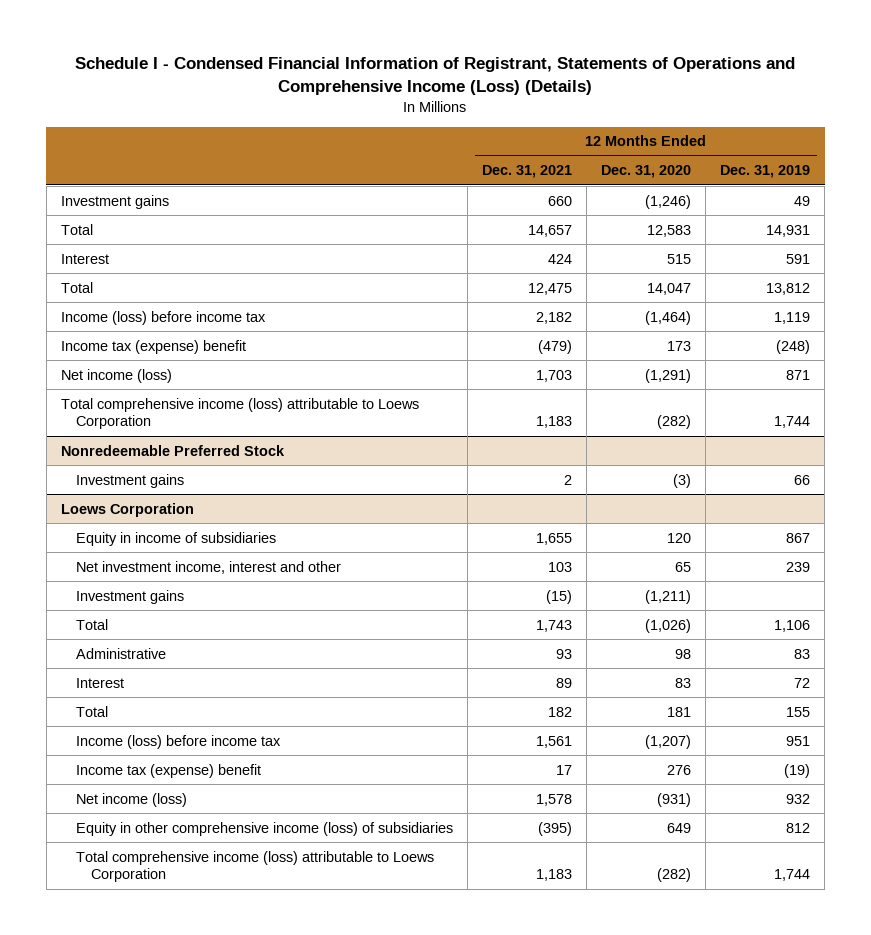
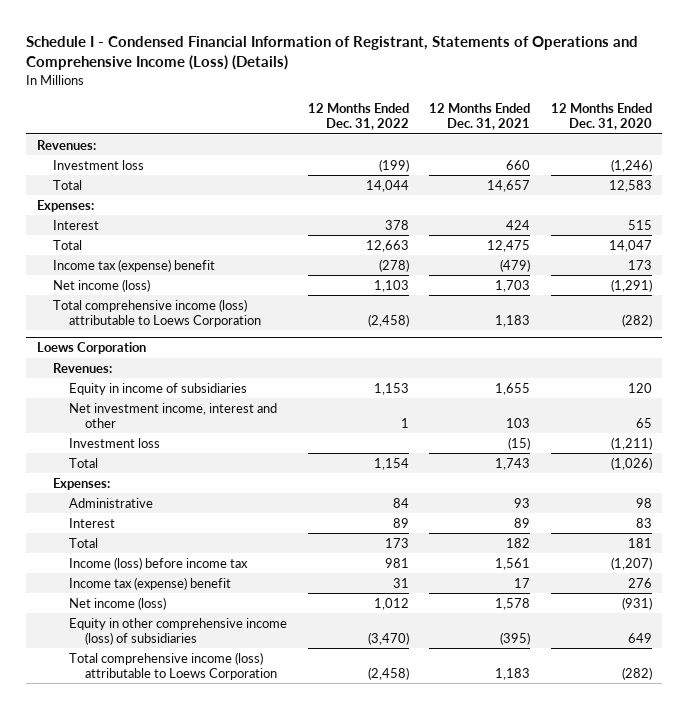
- | 12 Months Ended Dec. 31, 2021 | 12 Months Ended Dec. 31, 2020 | 12 Months Ended Dec. 31, 2019
+ | 12 Months Ended Dec. 31, 2022 | 12 Months Ended Dec. 31, 2021 | 12 Months Ended Dec. 31, 2020
- Investment gains | 660 | (1,246) | 49
+ Revenues:
+ Investment loss | (199) | 660 | (1,246)
+ Expenses:
- Income (loss) before income tax | 2,182 | (1,464) | 1,119
- Nonredeemable Preferred Stock
- Investment gains | 2 | (3) | 66
@ Loews Corporation
+ Revenues:
- Investment gains | (15) | (1,211) |
+ Investment loss | | (15) | (1,211)
+ Expenses:

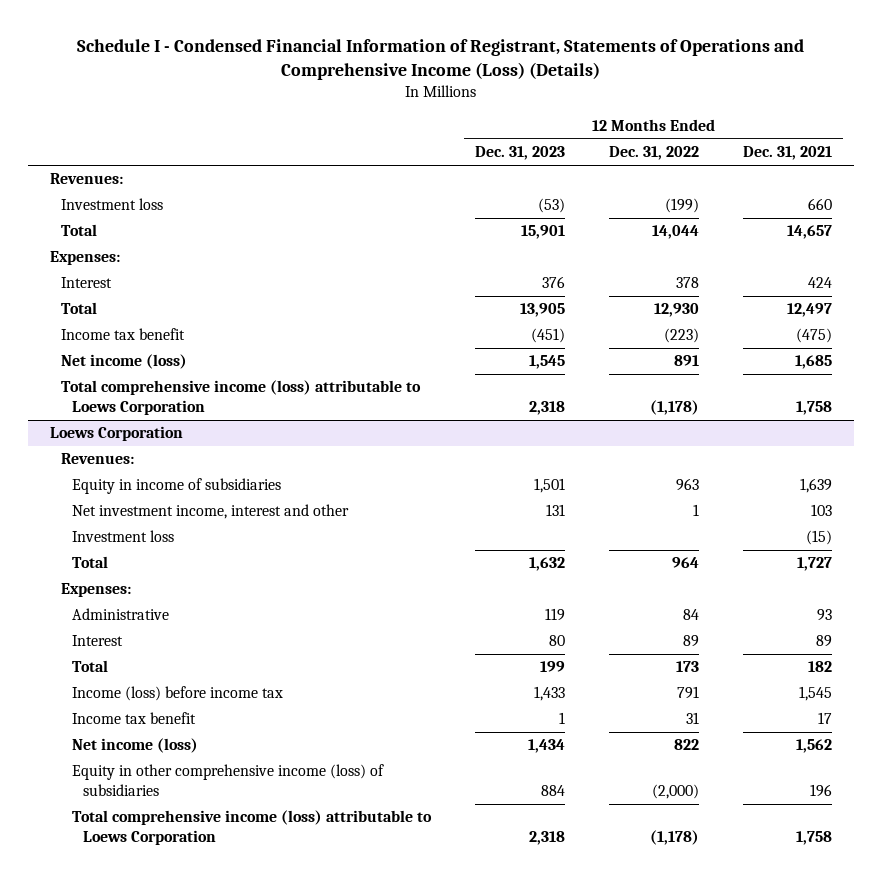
- | 12 Months Ended Dec. 31, 2022 | 12 Months Ended Dec. 31, 2021 | 12 Months Ended Dec. 31, 2020
+ | 12 Months Ended Dec. 31, 2023 | 12 Months Ended Dec. 31, 2022 | 12 Months Ended Dec. 31, 2021
- Total | 12,663 | 12,475 | 14,047
- Income tax (expense) benefit | (278) | (479) | 173
- Net income (loss) | 1,103 | 1,703 | (1,291)
- Total comprehensive income (loss) attributable to Loews Corporation | (2,458) | 1,183 | (282)
+ Total | 13,905 | 12,930 | 12,497
+ Income tax benefit | (451) | (223) | (475)
+ Net income (loss) | 1,545 | 891 | 1,685
+ Total comprehensive income (loss) attributable to Loews Corporation | 2,318 | (1,178) | 1,758
@ Loews Corporation
- Equity in income of subsidiaries | 1,153 | 1,655 | 120
+ Equity in income of subsidiaries | 1,501 | 963 | 1,639
- Total | 1,154 | 1,743 | (1,026)
+ Total | 1,632 | 964 | 1,727
- Income (loss) before income tax | 981 | 1,561 | (1,207)
- Income tax (expense) benefit | 31 | 17 | 276
- Net income (loss) | 1,012 | 1,578 | (931)
- Equity in other comprehensive income (loss) of subsidiaries | (3,470) | (395) | 649
- Total comprehensive income (loss) attributable to Loews Corporation | (2,458) | 1,183 | (282)
+ Income (loss) before income tax | 1,433 | 791 | 1,545
+ Income tax benefit | 1 | 31 | 17
+ Net income (loss) | 1,434 | 822 | 1,562
+ Equity in other comprehensive income (loss) of subsidiaries | 884 | (2,000) | 196
+ Total comprehensive income (loss) attributable to Loews Corporation | 2,318 | (1,178) | 1,758

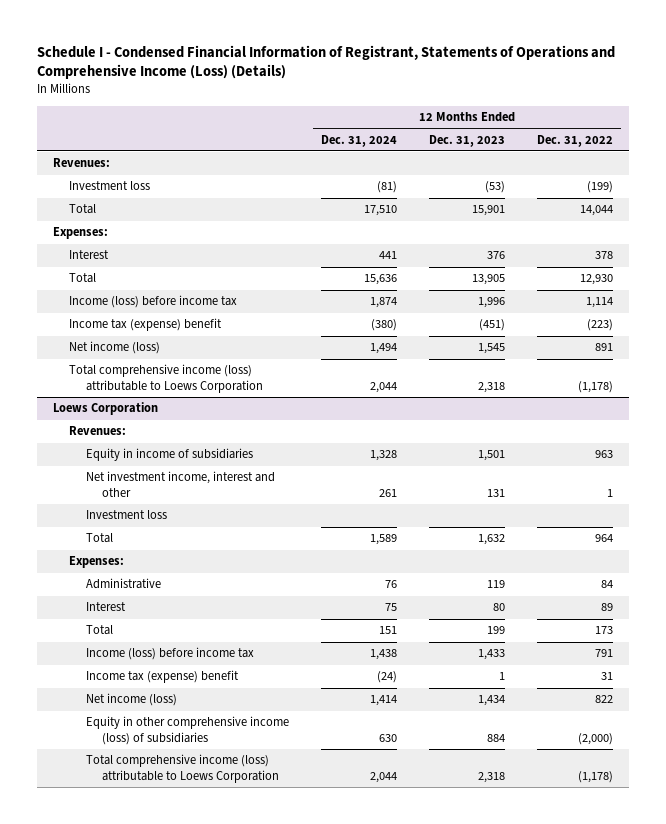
- | 12 Months Ended Dec. 31, 2023 | 12 Months Ended Dec. 31, 2022 | 12 Months Ended Dec. 31, 2021
+ | 12 Months Ended Dec. 31, 2024 | 12 Months Ended Dec. 31, 2023 | 12 Months Ended Dec. 31, 2022
- Income tax benefit | (451) | (223) | (475)
+ Income (loss) before income tax | 1,874 | 1,996 | 1,114
+ Income tax (expense) benefit | (380) | (451) | (223)
@ Loews Corporation
- Income tax benefit | 1 | 31 | 17
+ Income tax (expense) benefit | (24) | 1 | 31

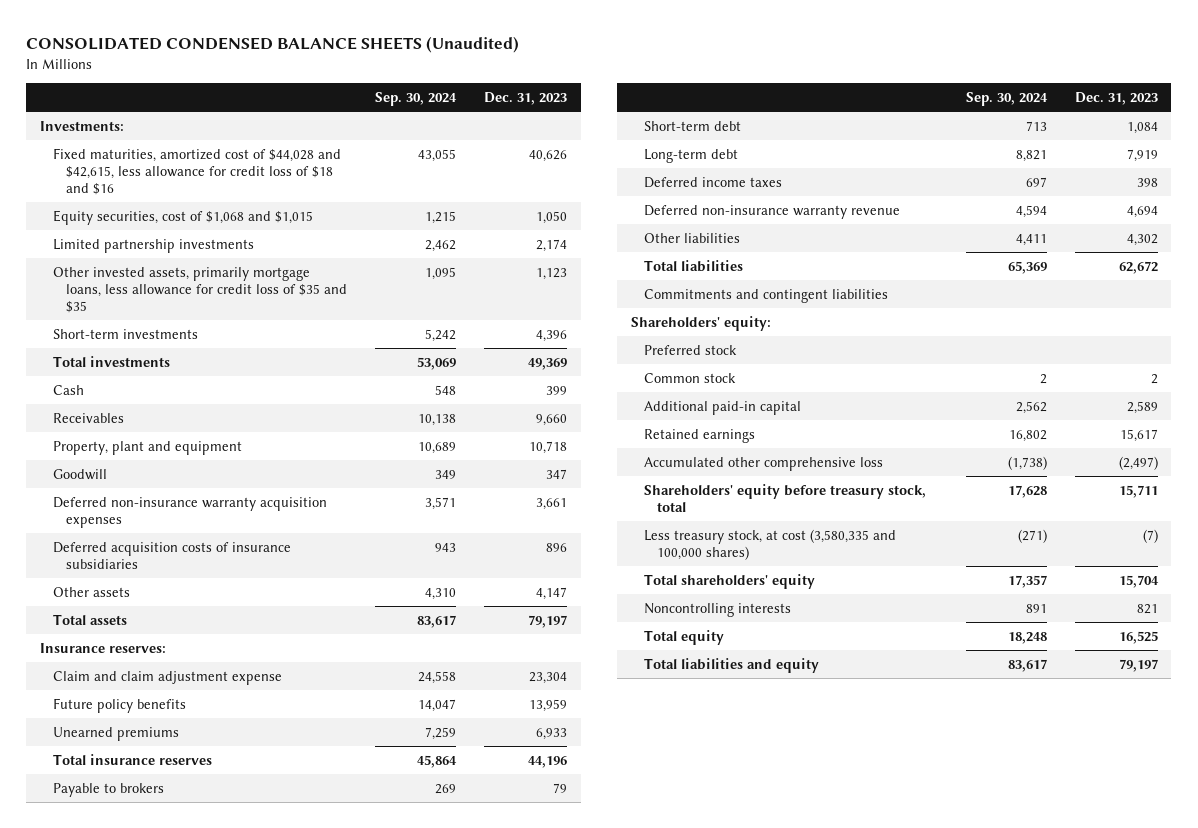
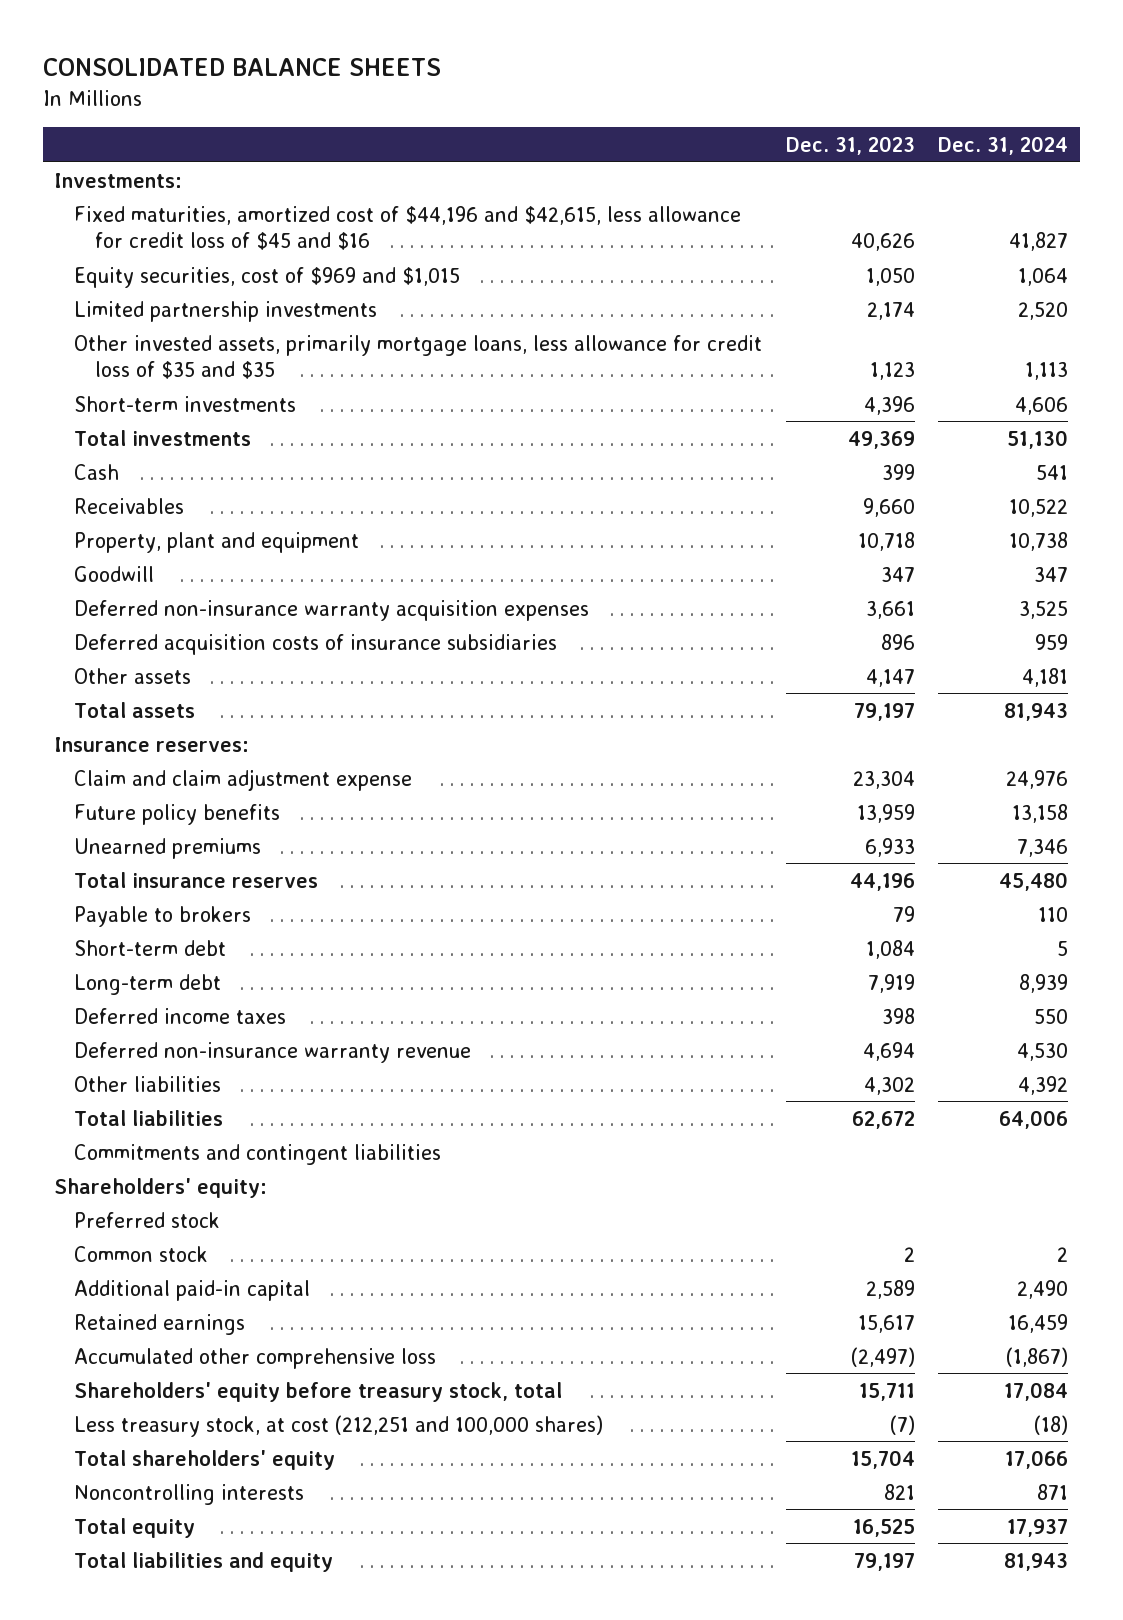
- CONSOLIDATED CONDENSED BALANCE SHEETS (Unaudited)
+ CONSOLIDATED BALANCE SHEETS
- | Sep. 30, 2024 | Dec. 31, 2023
+ | Dec. 31, 2023 | Dec. 31, 2024
- Fixed maturities, amortized cost of $44,028 and $42,615, less allowance for credit loss of $18 and $16 | 43,055 | 40,626
- Equity securities, cost of $1,068 and $1,015 | 1,215 | 1,050
+ Fixed maturities, amortized cost of $44,196 and $42,615, less allowance for credit loss of $45 and $16 | 40,626 | 41,827
+ Equity securities, cost of $969 and $1,015 | 1,050 | 1,064
- Less treasury stock, at cost (3,580,335 and 100,000 shares) | (271) | (7)
+ Less treasury stock, at cost (212,251 and 100,000 shares) | (7) | (18)

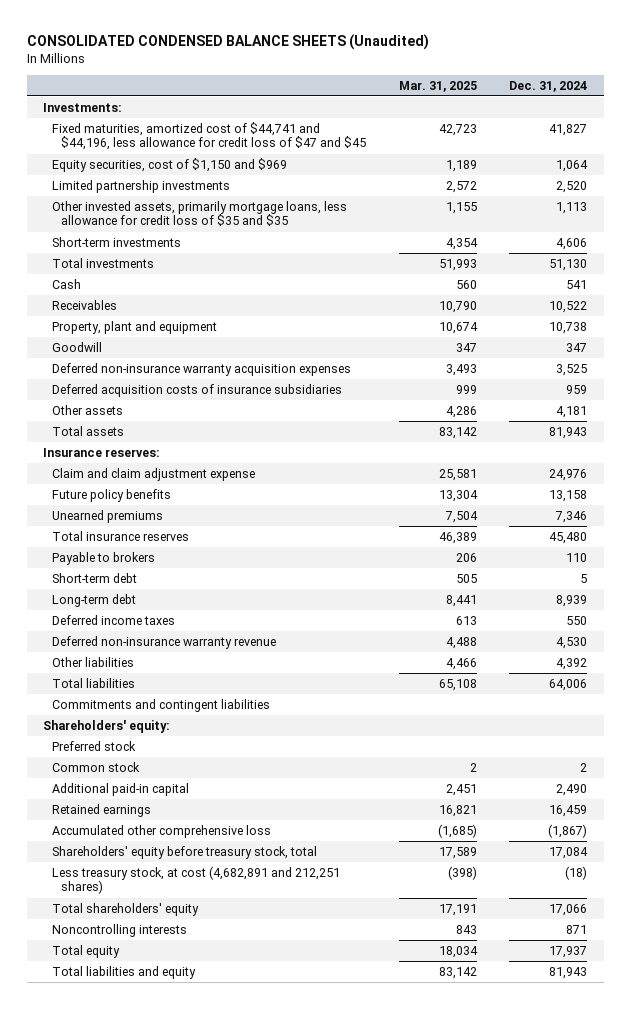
- CONSOLIDATED BALANCE SHEETS
+ CONSOLIDATED CONDENSED BALANCE SHEETS (Unaudited)
- | Dec. 31, 2023 | Dec. 31, 2024
+ | Mar. 31, 2025 | Dec. 31, 2024
- Fixed maturities, amortized cost of $44,196 and $42,615, less allowance for credit loss of $45 and $16 | 40,626 | 41,827
- Equity securities, cost of $969 and $1,015 | 1,050 | 1,064
+ Fixed maturities, amortized cost of $44,741 and $44,196, less allowance for credit loss of $47 and $45 | 42,723 | 41,827
+ Equity securities, cost of $1,150 and $969 | 1,189 | 1,064
- Less treasury stock, at cost (212,251 and 100,000 shares) | (7) | (18)
+ Less treasury stock, at cost (4,682,891 and 212,251 shares) | (398) | (18)

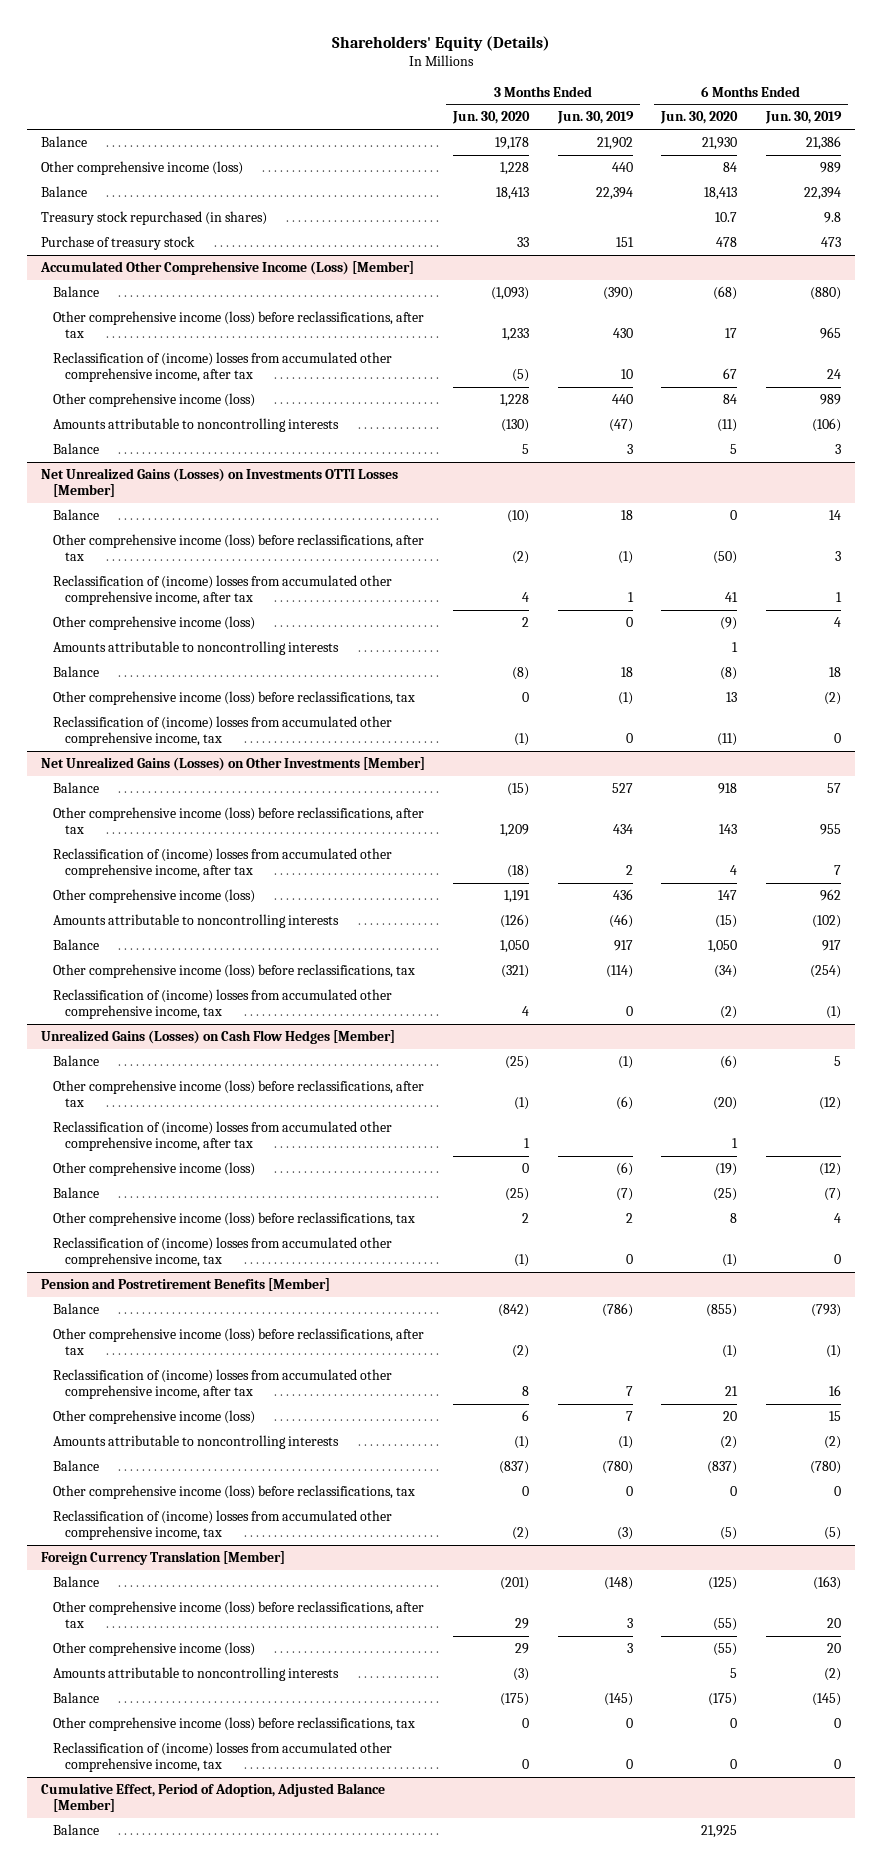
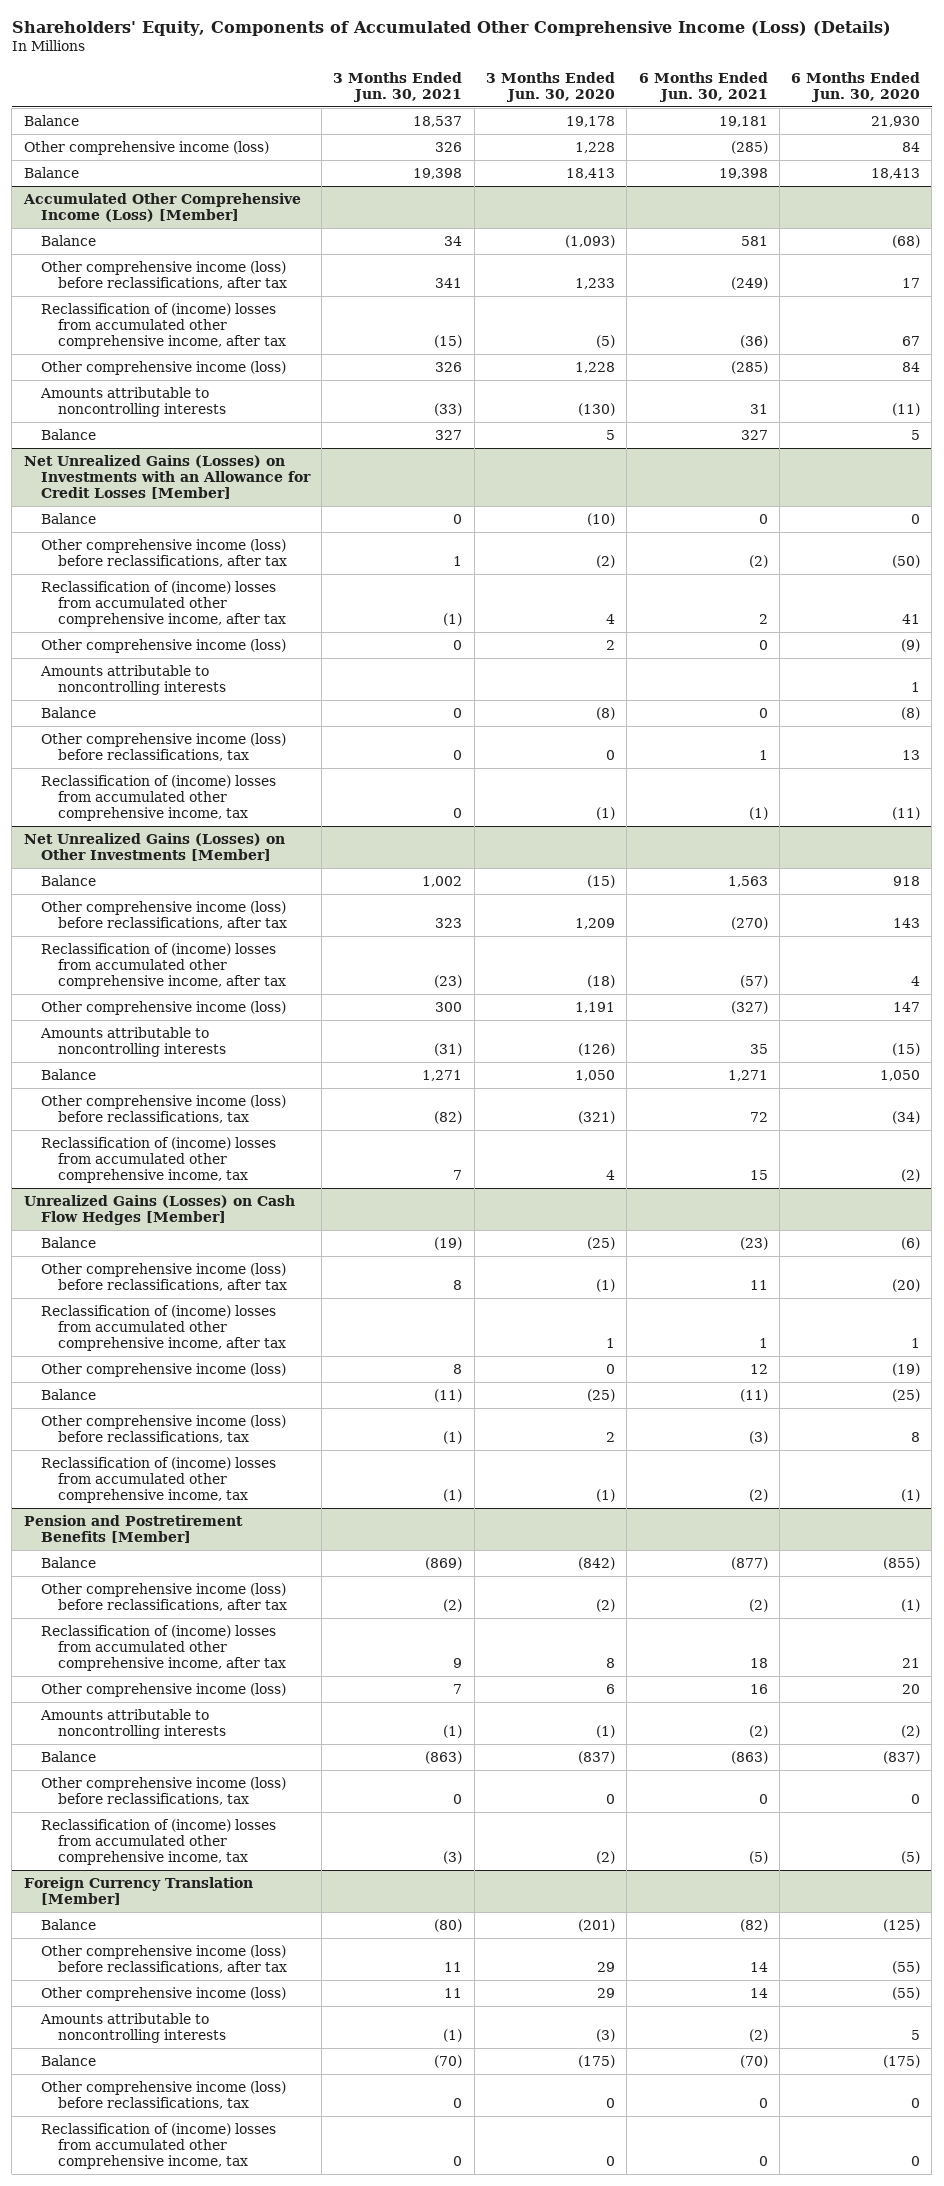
- Shareholders' Equity (Details)
+ Shareholders' Equity, Components of Accumulated Other Comprehensive Income (Loss) (Details)
- | 3 Months Ended Jun. 30, 2020 | 3 Months Ended Jun. 30, 2019 | 6 Months Ended Jun. 30, 2020 | 6 Months Ended Jun. 30, 2019
+ | 3 Months Ended Jun. 30, 2021 | 3 Months Ended Jun. 30, 2020 | 6 Months Ended Jun. 30, 2021 | 6 Months Ended Jun. 30, 2020
- Treasury stock repurchased (in shares) | | | 10.7 | 9.8
- Purchase of treasury stock | 33 | 151 | 478 | 473
- Net Unrealized Gains (Losses) on Investments OTTI Losses [Member]
+ Net Unrealized Gains (Losses) on Investments with an Allowance for Credit Losses [Member]
- Cumulative Effect, Period of Adoption, Adjusted Balance [Member]
- Balance | | | 21,925 |

